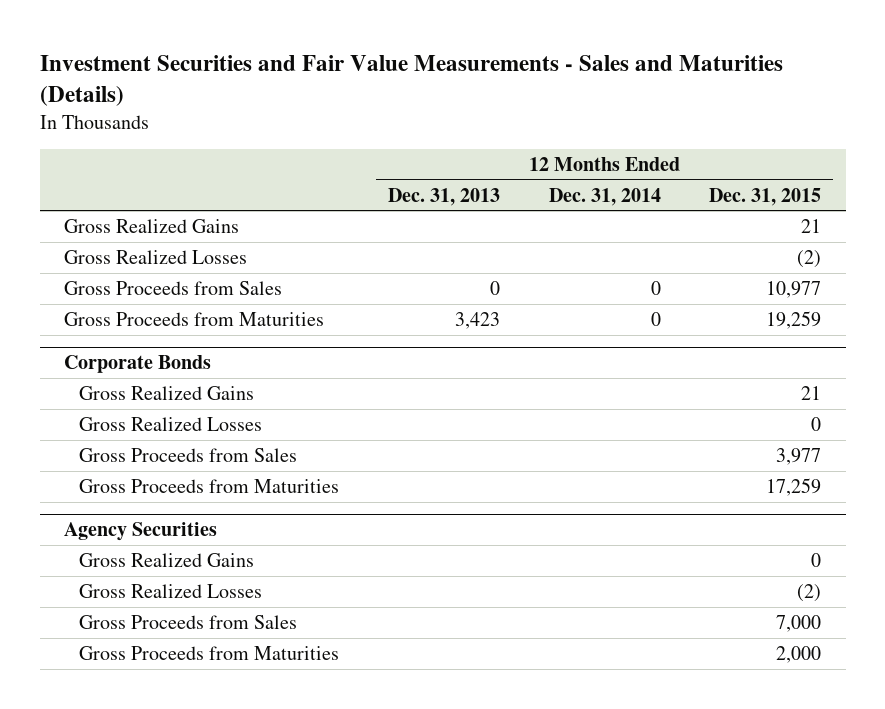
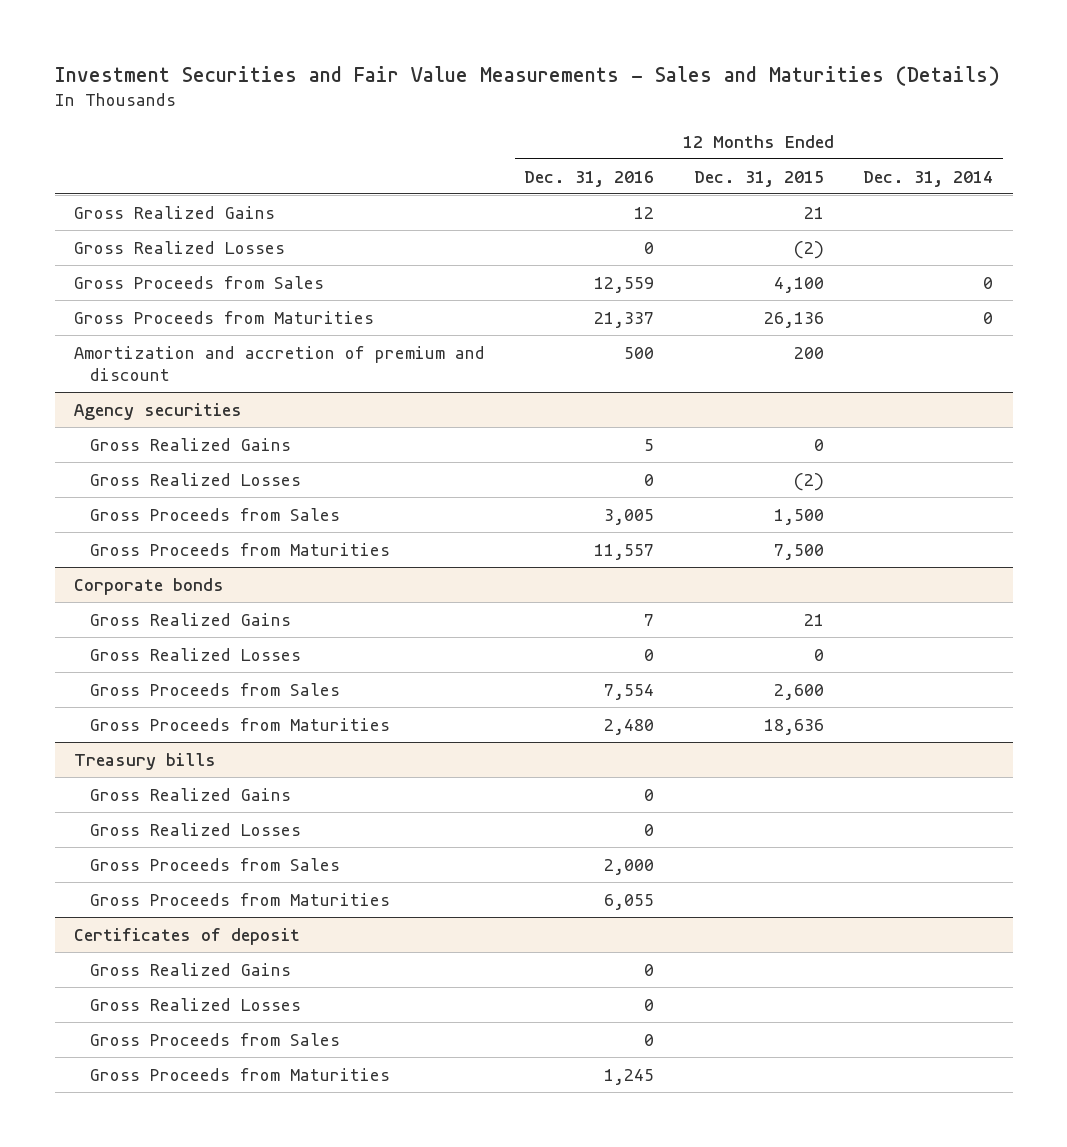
- | 12 Months Ended Dec. 31, 2013 | 12 Months Ended Dec. 31, 2014 | 12 Months Ended Dec. 31, 2015
+ | 12 Months Ended Dec. 31, 2016 | 12 Months Ended Dec. 31, 2015 | 12 Months Ended Dec. 31, 2014
- Gross Proceeds from Sales | 0 | 0 | 10,977
- Gross Proceeds from Maturities | 3,423 | 0 | 19,259
- Corporate Bonds
- Gross Realized Gains | | | 21
- Gross Realized Losses | | | 0
- Gross Proceeds from Sales | | | 3,977
- Gross Proceeds from Maturities | | | 17,259
- Agency Securities
+ Gross Proceeds from Sales | 12,559 | 4,100 | 0
+ Gross Proceeds from Maturities | 21,337 | 26,136 | 0
+ Amortization and accretion of premium and discount | 500 | 200 |
+ Agency securities
- Gross Proceeds from Sales | | | 7,000
- Gross Proceeds from Maturities | | | 2,000
+ Gross Proceeds from Sales | 3,005 | 1,500 |
+ Gross Proceeds from Maturities | 11,557 | 7,500 |
+ Corporate bonds
+ Gross Realized Gains | 7 | 21 |
+ Gross Realized Losses | 0 | 0 |
+ Gross Proceeds from Sales | 7,554 | 2,600 |
+ Gross Proceeds from Maturities | 2,480 | 18,636 |
+ Treasury bills
+ Gross Realized Gains | 0 | |
+ Gross Realized Losses | 0 | |
+ Gross Proceeds from Sales | 2,000 | |
+ Gross Proceeds from Maturities | 6,055 | |
+ Certificates of deposit
+ Gross Realized Gains | 0 | |
+ Gross Realized Losses | 0 | |
+ Gross Proceeds from Sales | 0 | |
+ Gross Proceeds from Maturities | 1,245 | |

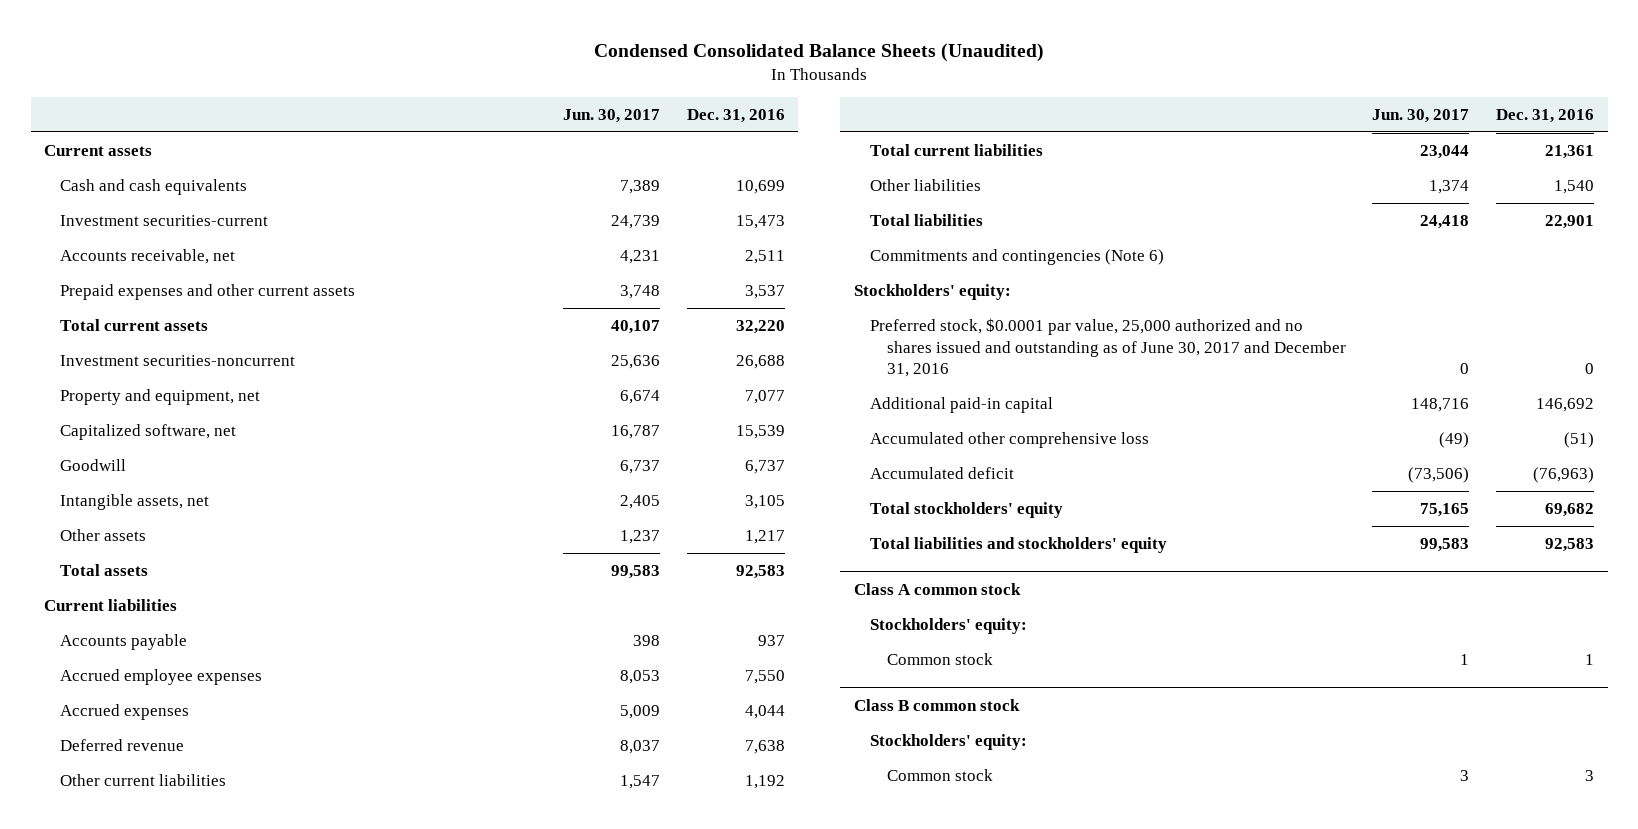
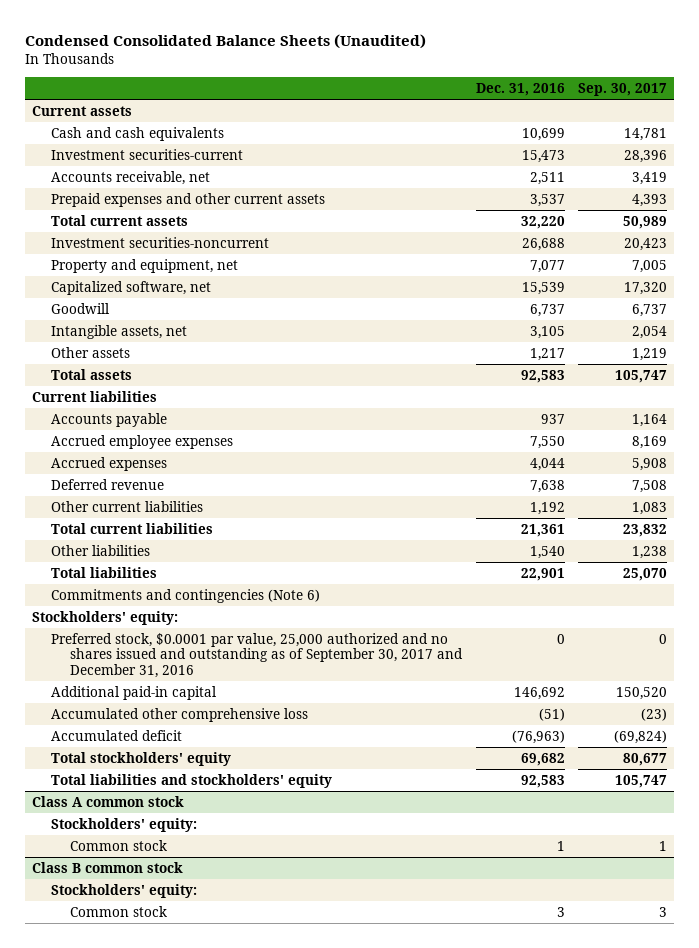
- | Jun. 30, 2017 | Dec. 31, 2016
+ | Dec. 31, 2016 | Sep. 30, 2017
- Preferred stock, $0.0001 par value, 25,000 authorized and no shares issued and outstanding as of June 30, 2017 and December 31, 2016 | 0 | 0
+ Preferred stock, $0.0001 par value, 25,000 authorized and no shares issued and outstanding as of September 30, 2017 and December 31, 2016 | 0 | 0

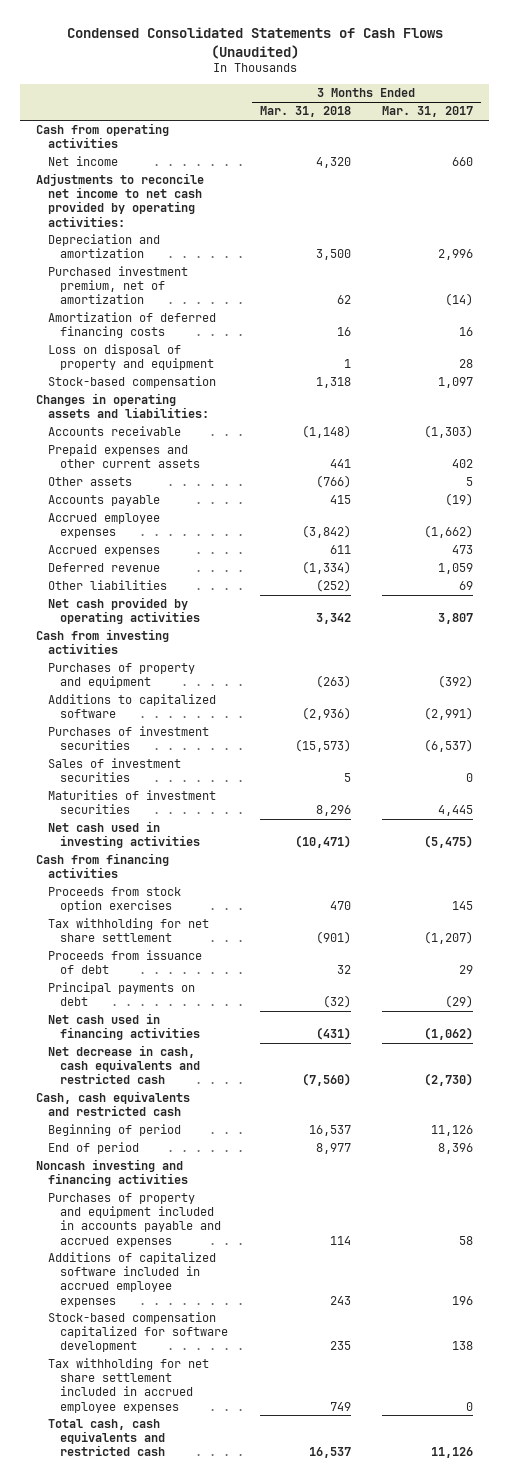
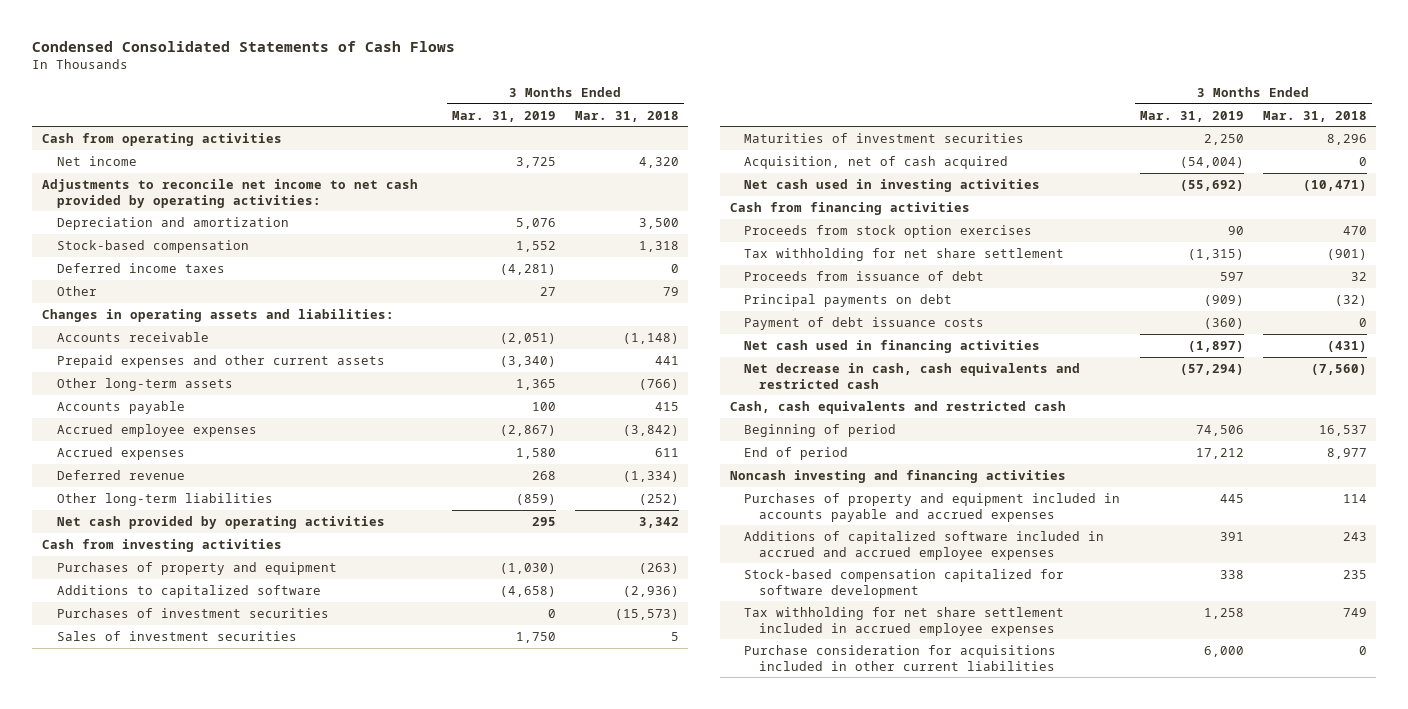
- Condensed Consolidated Statements of Cash Flows (Unaudited)
+ Condensed Consolidated Statements of Cash Flows
- | 3 Months Ended Mar. 31, 2018 | 3 Months Ended Mar. 31, 2017
+ | 3 Months Ended Mar. 31, 2019 | 3 Months Ended Mar. 31, 2018
- Purchased investment premium, net of amortization | 62 | (14)
- Amortization of deferred financing costs | 16 | 16
- Loss on disposal of property and equipment | 1 | 28
+ Deferred income taxes | (4,281) | 0
+ Other | 27 | 79
- Other assets | (766) | 5
+ Other long-term assets | 1,365 | (766)
- Other liabilities | (252) | 69
+ Other long-term liabilities | (859) | (252)
+ Acquisition, net of cash acquired | (54,004) | 0
+ Payment of debt issuance costs | (360) | 0
- Additions of capitalized software included in accrued employee expenses | 243 | 196
+ Additions of capitalized software included in accrued and accrued employee expenses | 391 | 243
- Total cash, cash equivalents and restricted cash | 16,537 | 11,126
+ Purchase consideration for acquisitions included in other current liabilities | 6,000 | 0

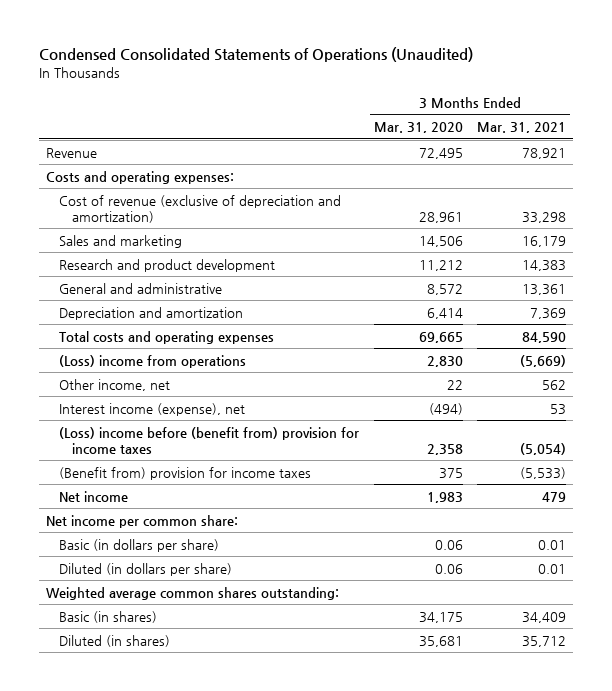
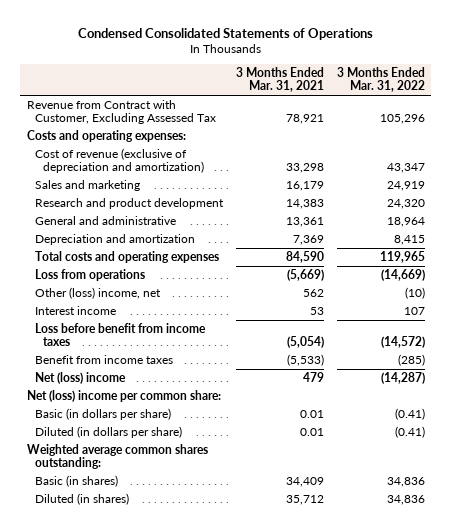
- Condensed Consolidated Statements of Operations (Unaudited)
+ Condensed Consolidated Statements of Operations
- | 3 Months Ended Mar. 31, 2020 | 3 Months Ended Mar. 31, 2021
+ | 3 Months Ended Mar. 31, 2021 | 3 Months Ended Mar. 31, 2022
- Revenue | 72,495 | 78,921
+ Revenue from Contract with Customer, Excluding Assessed Tax | 78,921 | 105,296
- (Loss) income from operations | 2,830 | (5,669)
- Other income, net | 22 | 562
- Interest income (expense), net | (494) | 53
- (Loss) income before (benefit from) provision for income taxes | 2,358 | (5,054)
- (Benefit from) provision for income taxes | 375 | (5,533)
- Net income | 1,983 | 479
- Net income per common share:
+ Loss from operations | (5,669) | (14,669)
+ Other (loss) income, net | 562 | (10)
+ Interest income | 53 | 107
+ Loss before benefit from income taxes | (5,054) | (14,572)
+ Benefit from income taxes | (5,533) | (285)
+ Net (loss) income | 479 | (14,287)
+ Net (loss) income per common share:

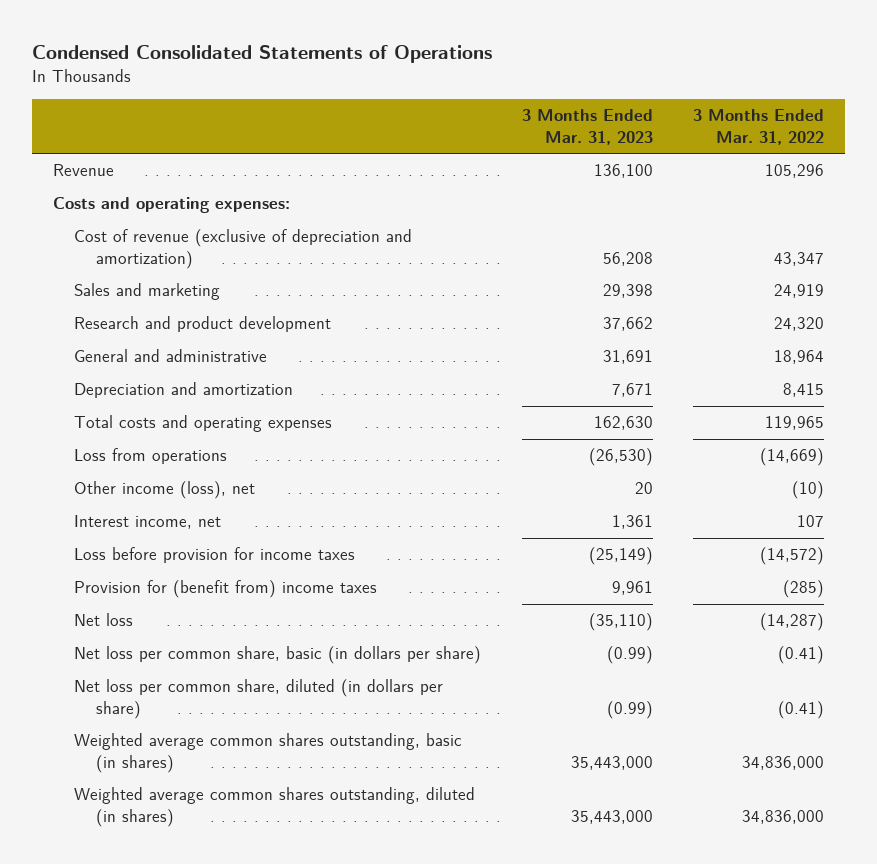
- | 3 Months Ended Mar. 31, 2021 | 3 Months Ended Mar. 31, 2022
+ | 3 Months Ended Mar. 31, 2023 | 3 Months Ended Mar. 31, 2022
- Revenue from Contract with Customer, Excluding Assessed Tax | 78,921 | 105,296
+ Revenue | 136,100 | 105,296
- Other (loss) income, net | 562 | (10)
- Interest income | 53 | 107
- Loss before benefit from income taxes | (5,054) | (14,572)
- Benefit from income taxes | (5,533) | (285)
- Net (loss) income | 479 | (14,287)
- Net (loss) income per common share:
- Basic (in dollars per share) | 0.01 | (0.41)
- Diluted (in dollars per share) | 0.01 | (0.41)
- Weighted average common shares outstanding:
- Basic (in shares) | 34,409 | 34,836
- Diluted (in shares) | 35,712 | 34,836
+ Other income (loss), net | 20 | (10)
+ Interest income, net | 1,361 | 107
+ Loss before provision for income taxes | (25,149) | (14,572)
+ Provision for (benefit from) income taxes | 9,961 | (285)
+ Net loss | (35,110) | (14,287)
+ Net loss per common share, basic (in dollars per share) | (0.99) | (0.41)
+ Net loss per common share, diluted (in dollars per share) | (0.99) | (0.41)
+ Weighted average common shares outstanding, basic (in shares) | 35,443,000 | 34,836,000
+ Weighted average common shares outstanding, diluted (in shares) | 35,443,000 | 34,836,000

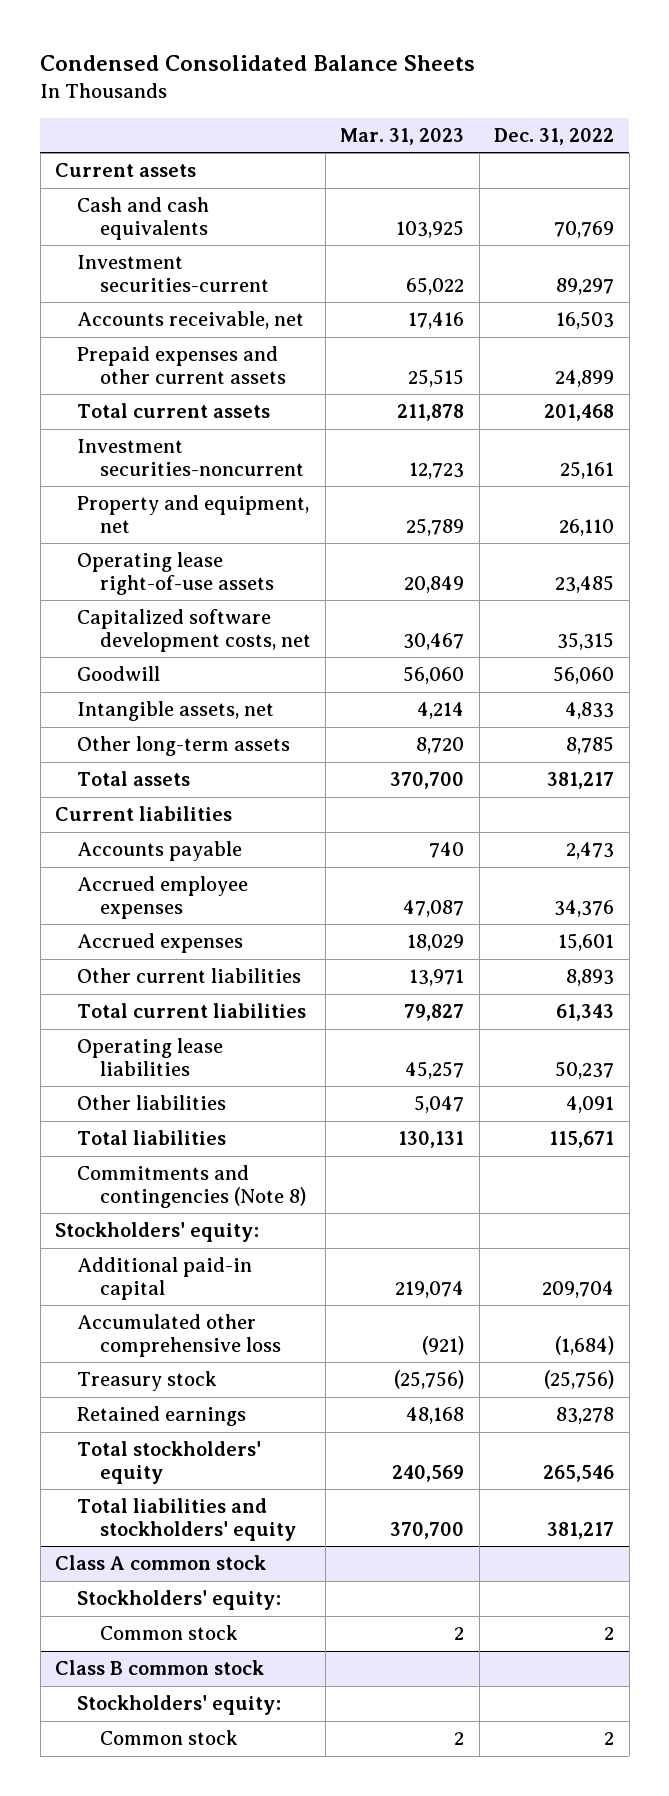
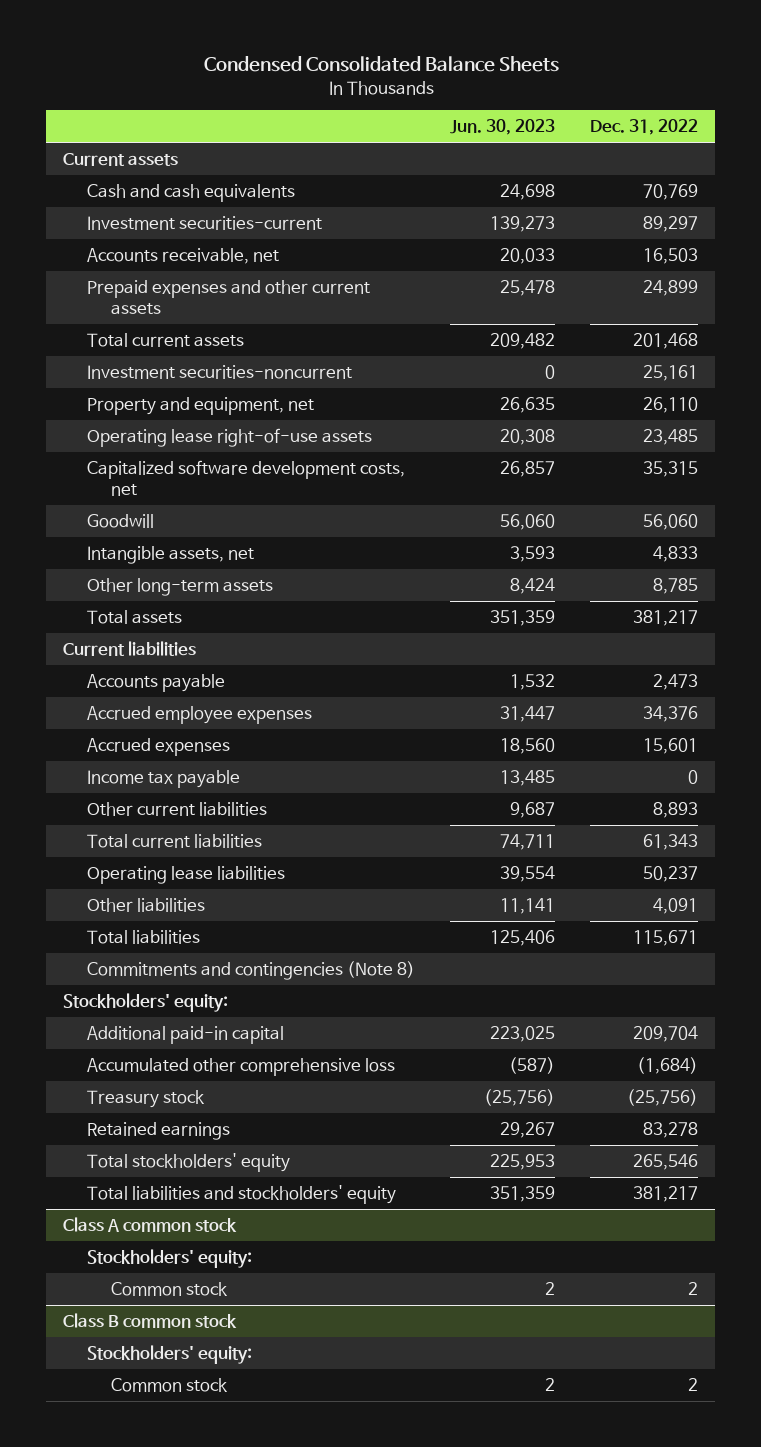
- | Mar. 31, 2023 | Dec. 31, 2022
+ | Jun. 30, 2023 | Dec. 31, 2022
+ Income tax payable | 13,485 | 0

